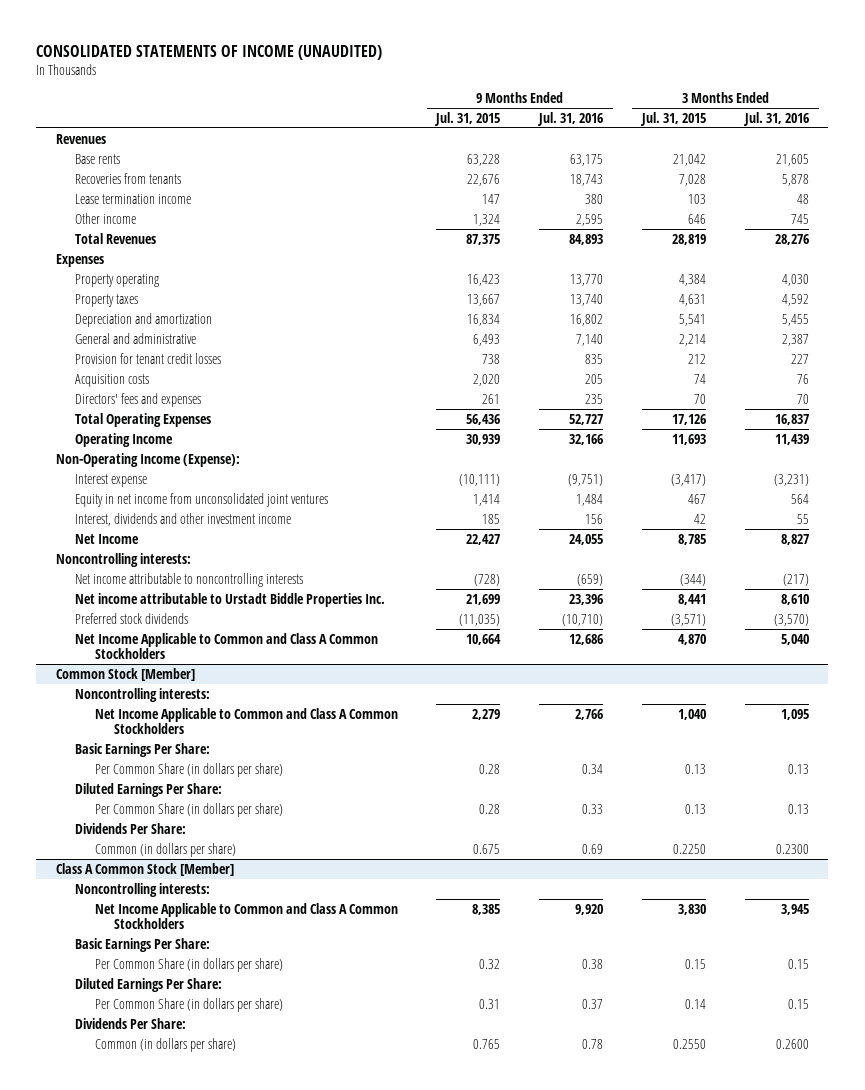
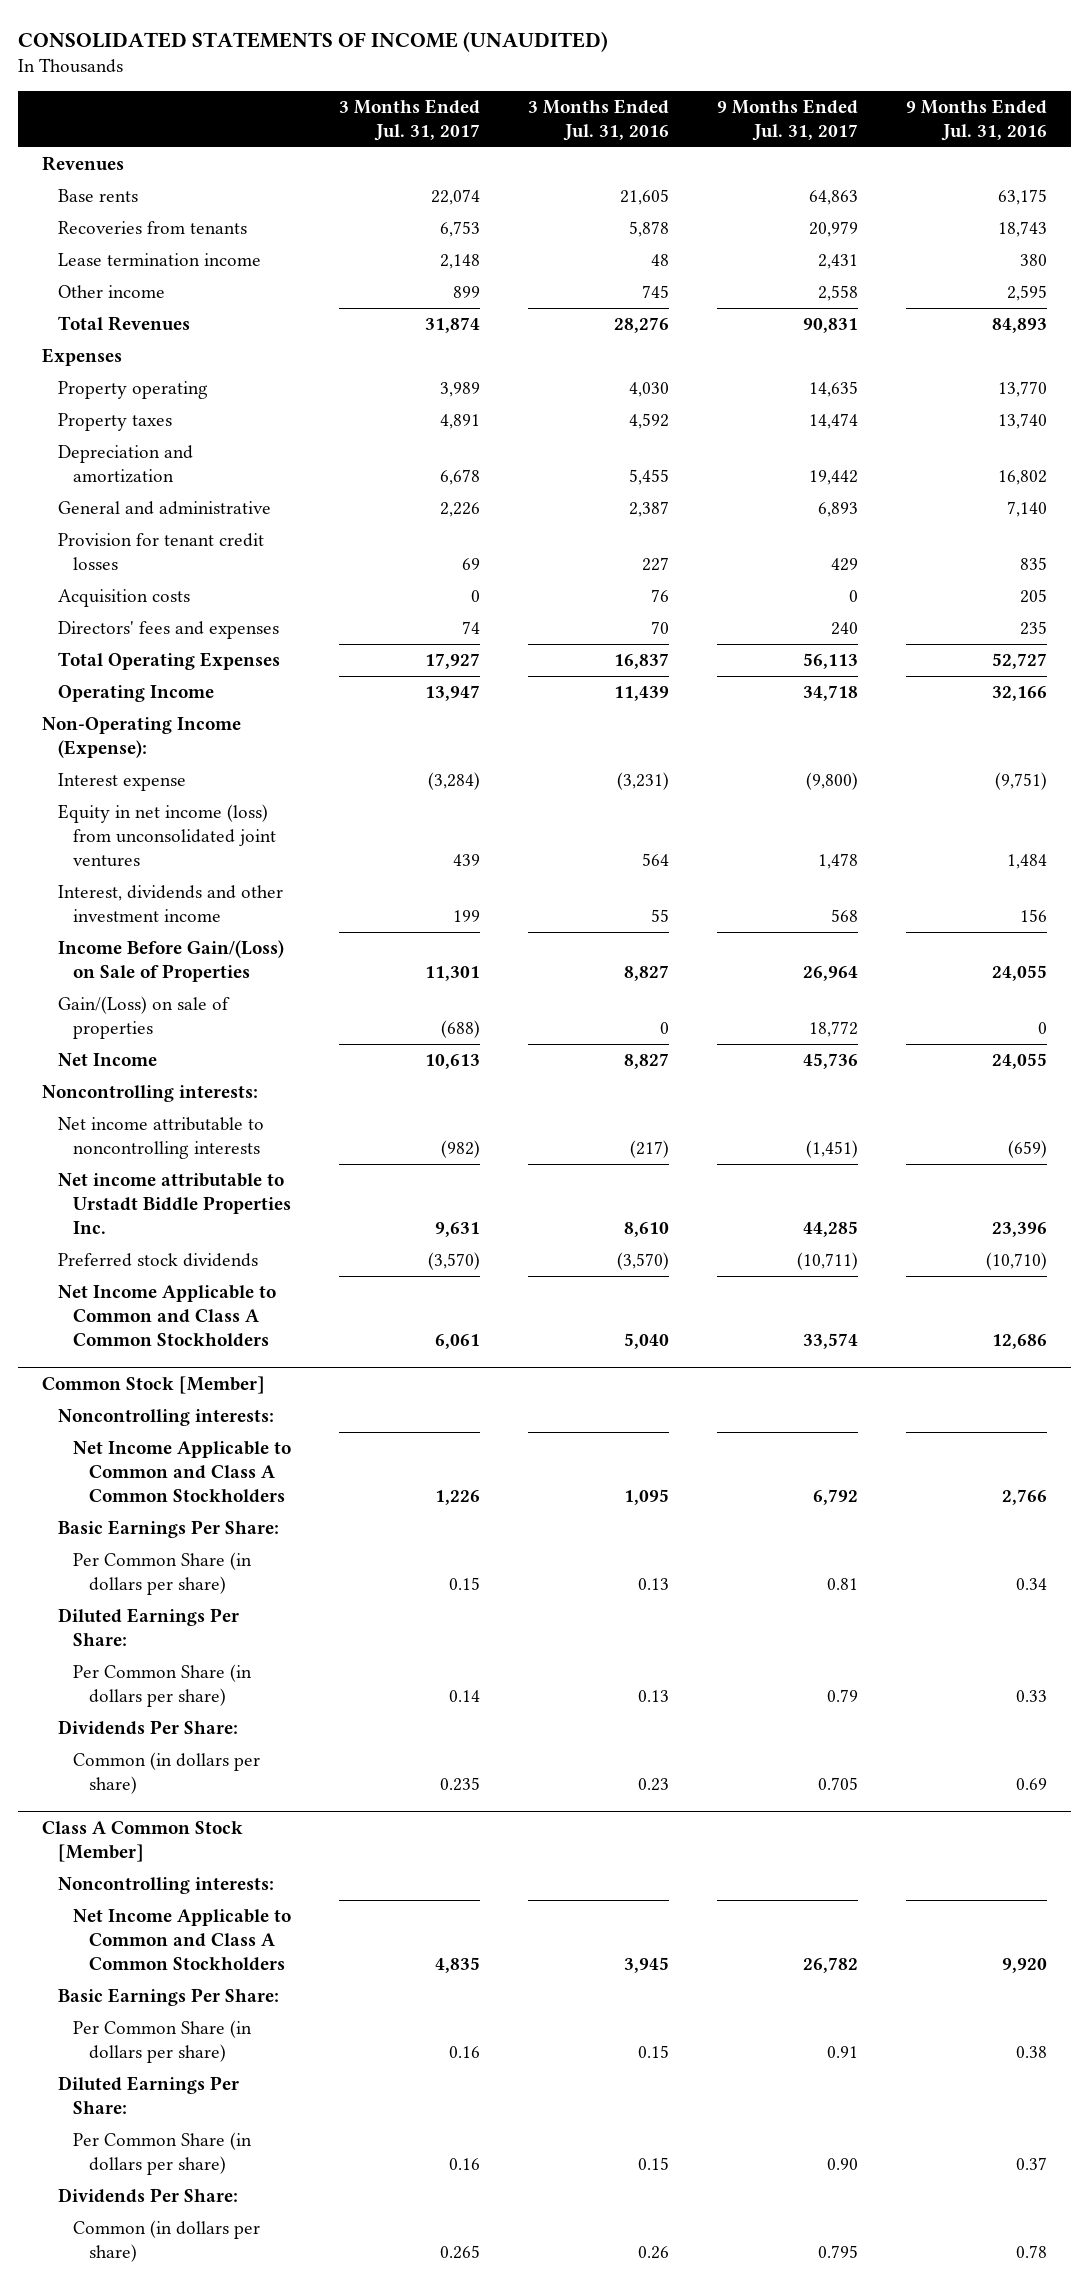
- | 9 Months Ended Jul. 31, 2015 | 9 Months Ended Jul. 31, 2016 | 3 Months Ended Jul. 31, 2015 | 3 Months Ended Jul. 31, 2016
+ | 3 Months Ended Jul. 31, 2017 | 3 Months Ended Jul. 31, 2016 | 9 Months Ended Jul. 31, 2017 | 9 Months Ended Jul. 31, 2016
- Equity in net income from unconsolidated joint ventures | 1,414 | 1,484 | 467 | 564
+ Equity in net income (loss) from unconsolidated joint ventures | 439 | 564 | 1,478 | 1,484
+ Income Before Gain/(Loss) on Sale of Properties | 11,301 | 8,827 | 26,964 | 24,055
+ Gain/(Loss) on sale of properties | (688) | 0 | 18,772 | 0
@ Common Stock [Member]
- Common (in dollars per share) | 0.675 | 0.69 | 0.2250 | 0.2300
+ Common (in dollars per share) | 0.235 | 0.23 | 0.705 | 0.69
@ Class A Common Stock [Member]
- Common (in dollars per share) | 0.765 | 0.78 | 0.2550 | 0.2600
+ Common (in dollars per share) | 0.265 | 0.26 | 0.795 | 0.78

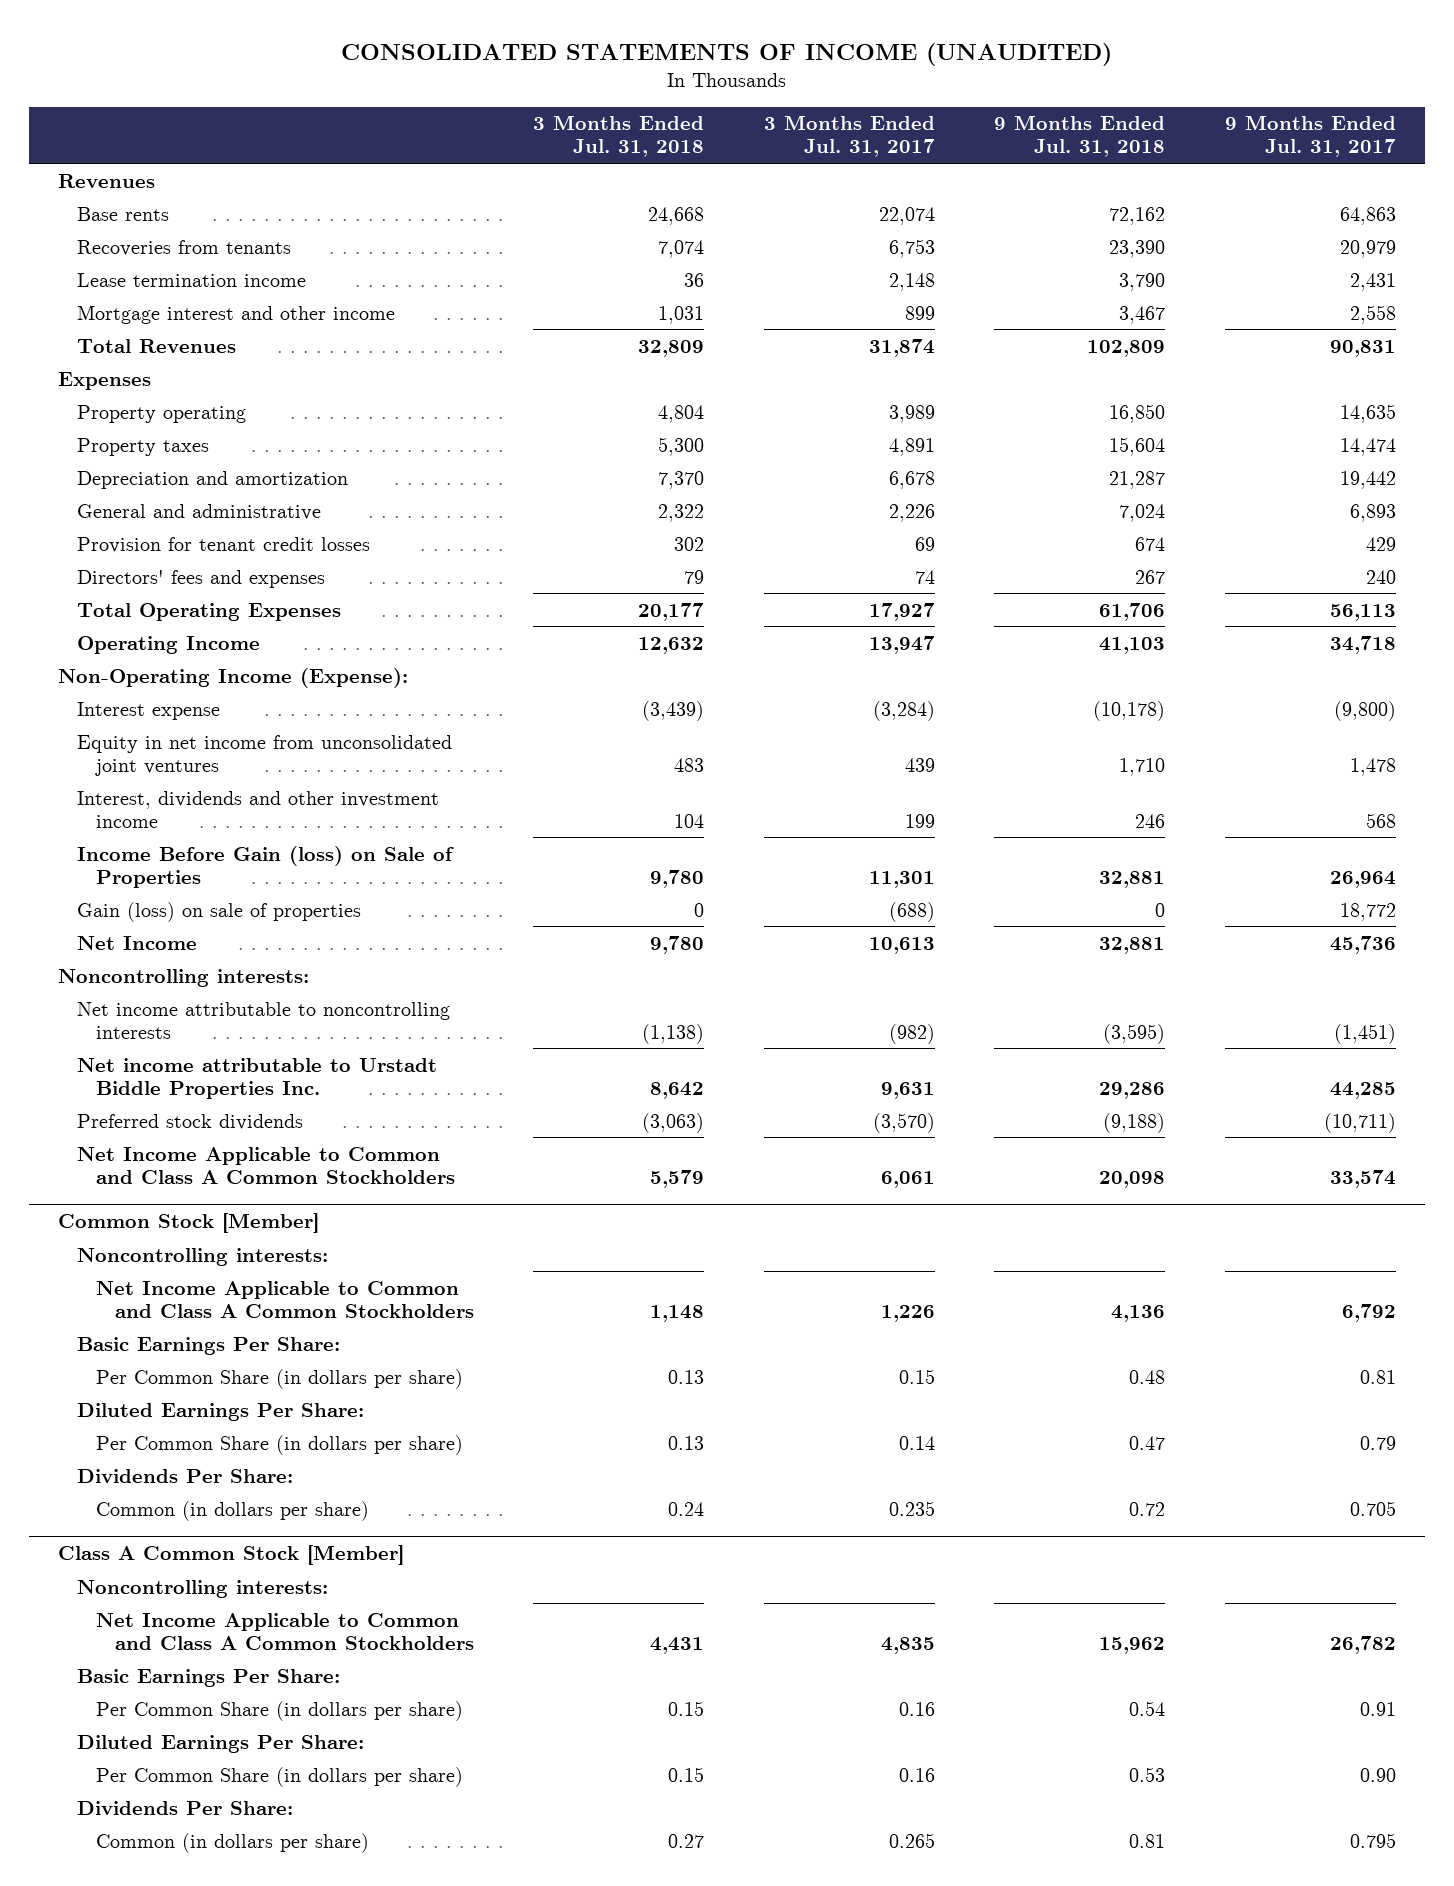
- | 3 Months Ended Jul. 31, 2017 | 3 Months Ended Jul. 31, 2016 | 9 Months Ended Jul. 31, 2017 | 9 Months Ended Jul. 31, 2016
+ | 3 Months Ended Jul. 31, 2018 | 3 Months Ended Jul. 31, 2017 | 9 Months Ended Jul. 31, 2018 | 9 Months Ended Jul. 31, 2017
- Other income | 899 | 745 | 2,558 | 2,595
+ Mortgage interest and other income | 1,031 | 899 | 3,467 | 2,558
- Acquisition costs | 0 | 76 | 0 | 205
- Equity in net income (loss) from unconsolidated joint ventures | 439 | 564 | 1,478 | 1,484
+ Equity in net income from unconsolidated joint ventures | 483 | 439 | 1,710 | 1,478
- Income Before Gain/(Loss) on Sale of Properties | 11,301 | 8,827 | 26,964 | 24,055
- Gain/(Loss) on sale of properties | (688) | 0 | 18,772 | 0
+ Income Before Gain (loss) on Sale of Properties | 9,780 | 11,301 | 32,881 | 26,964
+ Gain (loss) on sale of properties | 0 | (688) | 0 | 18,772

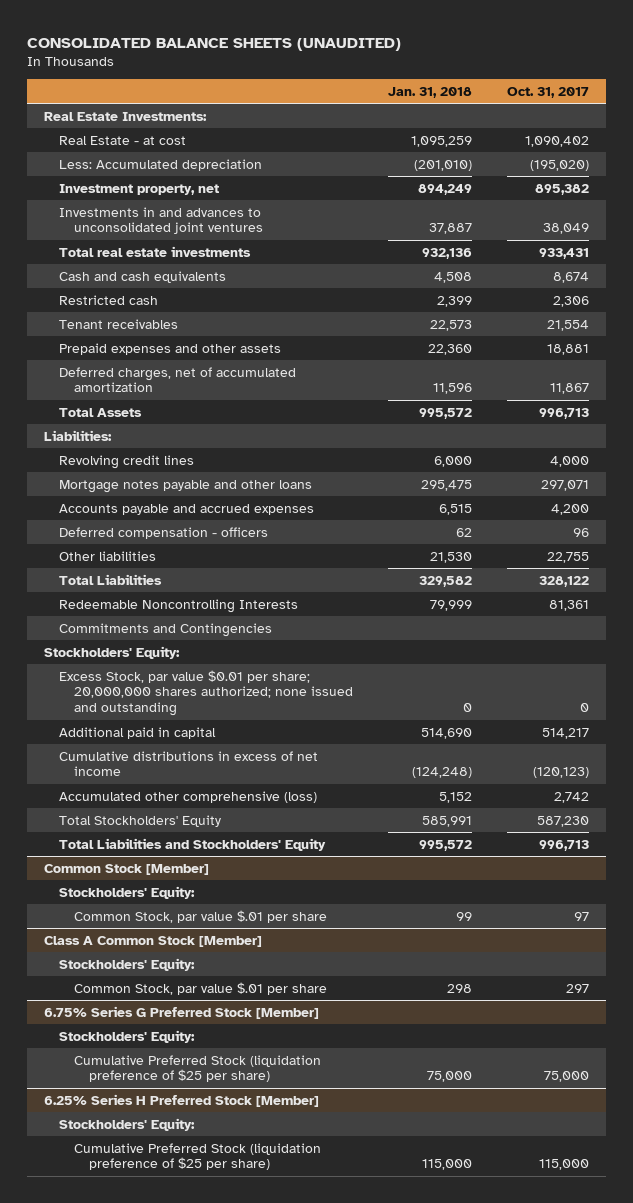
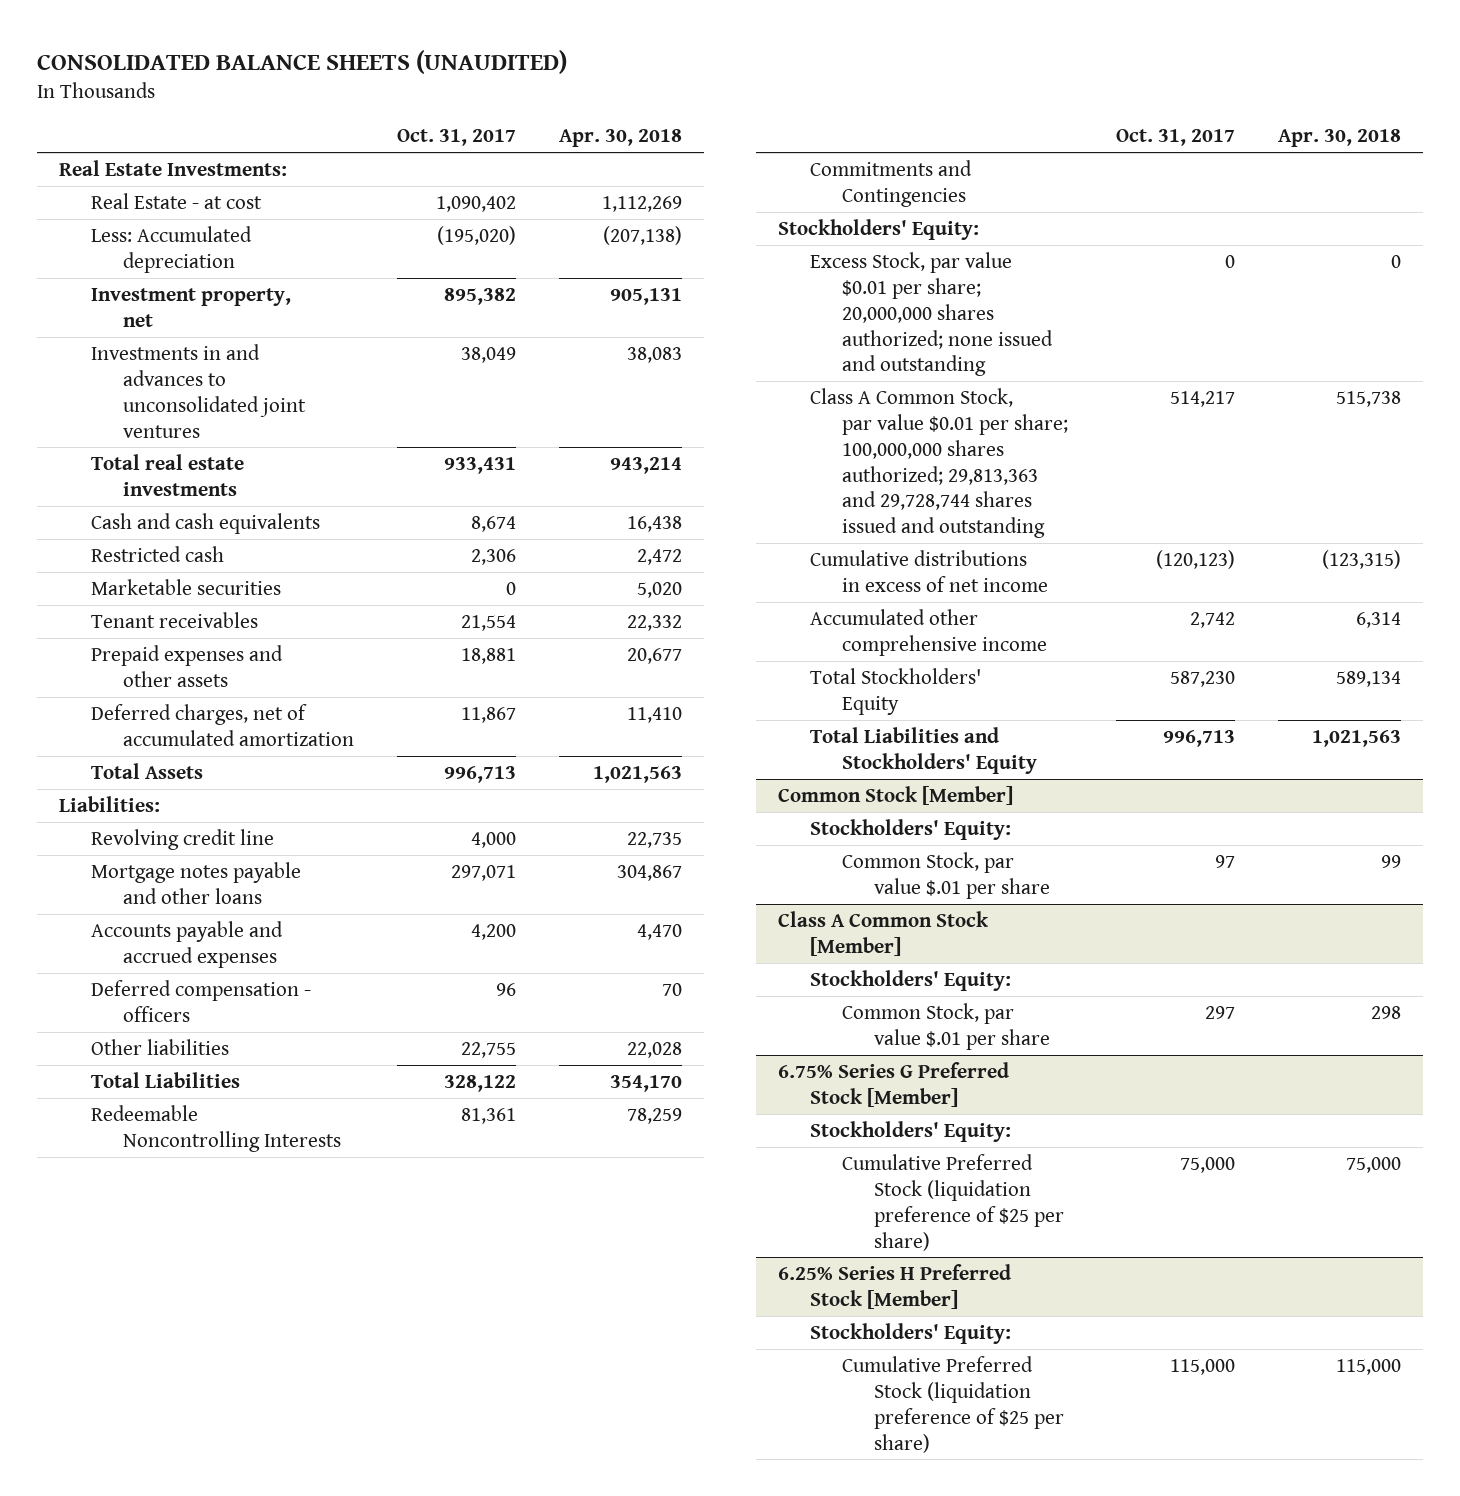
- | Jan. 31, 2018 | Oct. 31, 2017
+ | Oct. 31, 2017 | Apr. 30, 2018
+ Marketable securities | 0 | 5,020
- Revolving credit lines | 6,000 | 4,000
+ Revolving credit line | 4,000 | 22,735
- Additional paid in capital | 514,690 | 514,217
+ Class A Common Stock, par value $0.01 per share; 100,000,000 shares authorized; 29,813,363 and 29,728,744 shares issued and outstanding | 514,217 | 515,738
- Accumulated other comprehensive (loss) | 5,152 | 2,742
+ Accumulated other comprehensive income | 2,742 | 6,314

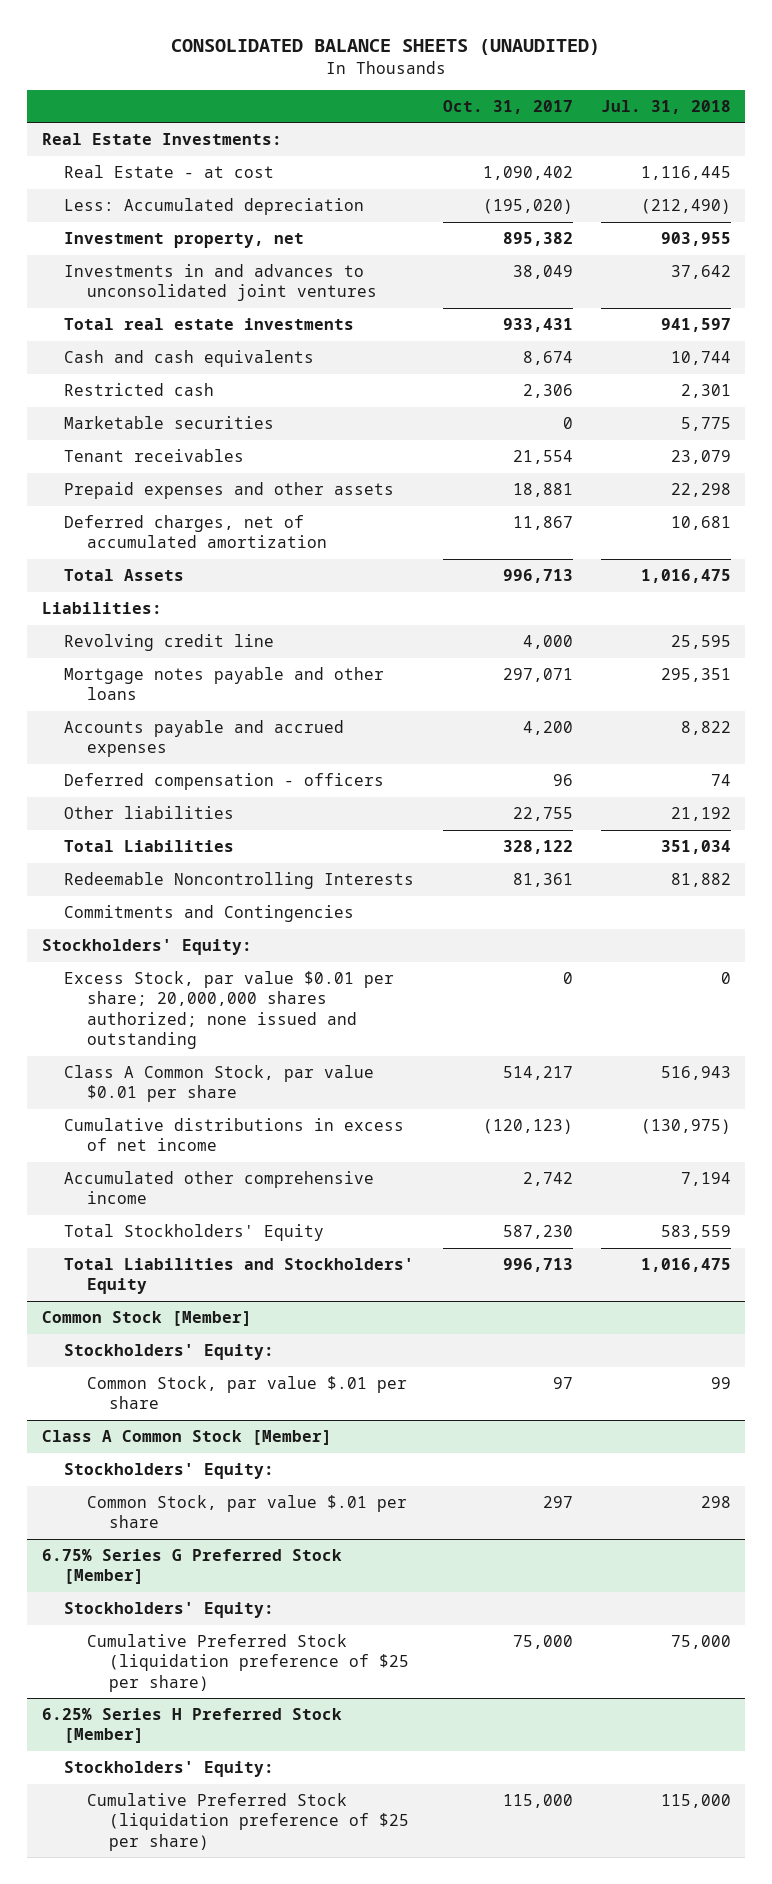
- | Oct. 31, 2017 | Apr. 30, 2018
+ | Oct. 31, 2017 | Jul. 31, 2018
- Class A Common Stock, par value $0.01 per share; 100,000,000 shares authorized; 29,813,363 and 29,728,744 shares issued and outstanding | 514,217 | 515,738
+ Class A Common Stock, par value $0.01 per share | 514,217 | 516,943

